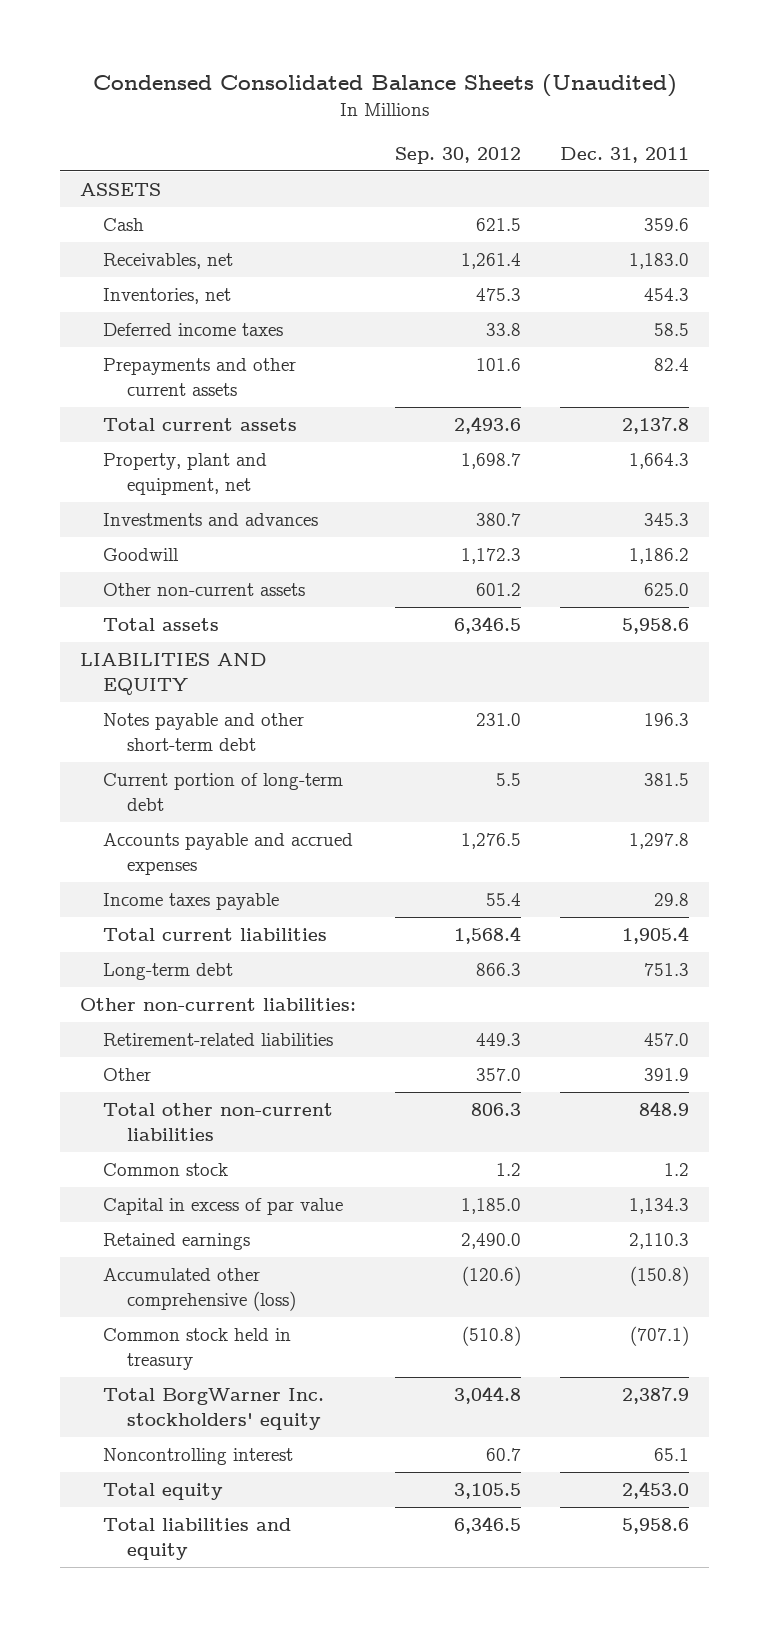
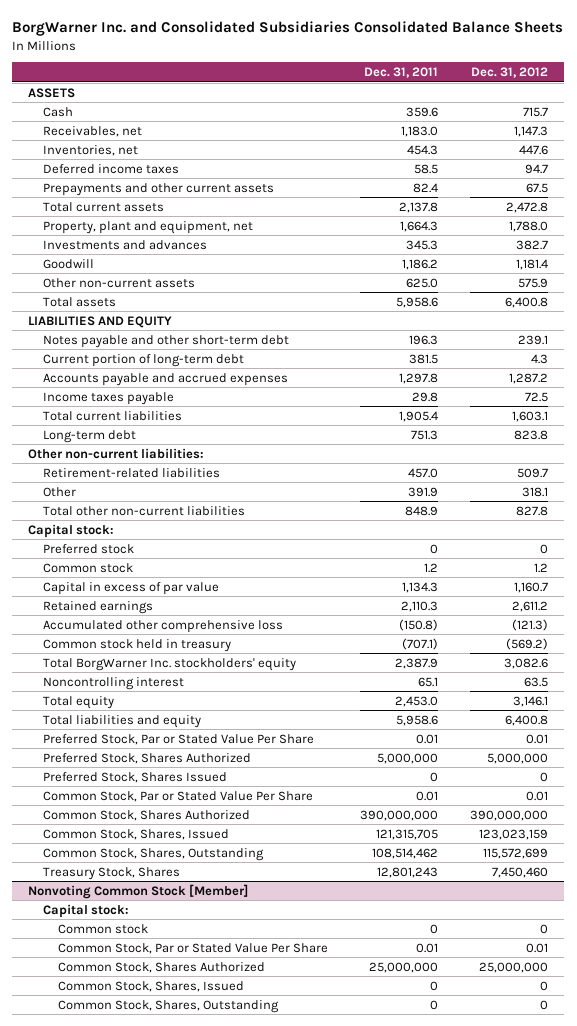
- Condensed Consolidated Balance Sheets (Unaudited)
+ BorgWarner Inc. and Consolidated Subsidiaries Consolidated Balance Sheets
- | Sep. 30, 2012 | Dec. 31, 2011
+ | Dec. 31, 2011 | Dec. 31, 2012
+ Capital stock:
+ Preferred stock | 0 | 0
- Accumulated other comprehensive (loss) | (120.6) | (150.8)
+ Accumulated other comprehensive loss | (150.8) | (121.3)
+ Preferred Stock, Par or Stated Value Per Share | 0.01 | 0.01
+ Preferred Stock, Shares Authorized | 5,000,000 | 5,000,000
+ Preferred Stock, Shares Issued | 0 | 0
+ Common Stock, Par or Stated Value Per Share | 0.01 | 0.01
+ Common Stock, Shares Authorized | 390,000,000 | 390,000,000
+ Common Stock, Shares, Issued | 121,315,705 | 123,023,159
+ Common Stock, Shares, Outstanding | 108,514,462 | 115,572,699
+ Treasury Stock, Shares | 12,801,243 | 7,450,460
+ Nonvoting Common Stock [Member]
+ Capital stock:
+ Common stock | 0 | 0
+ Common Stock, Par or Stated Value Per Share | 0.01 | 0.01
+ Common Stock, Shares Authorized | 25,000,000 | 25,000,000
+ Common Stock, Shares, Issued | 0 | 0
+ Common Stock, Shares, Outstanding | 0 | 0

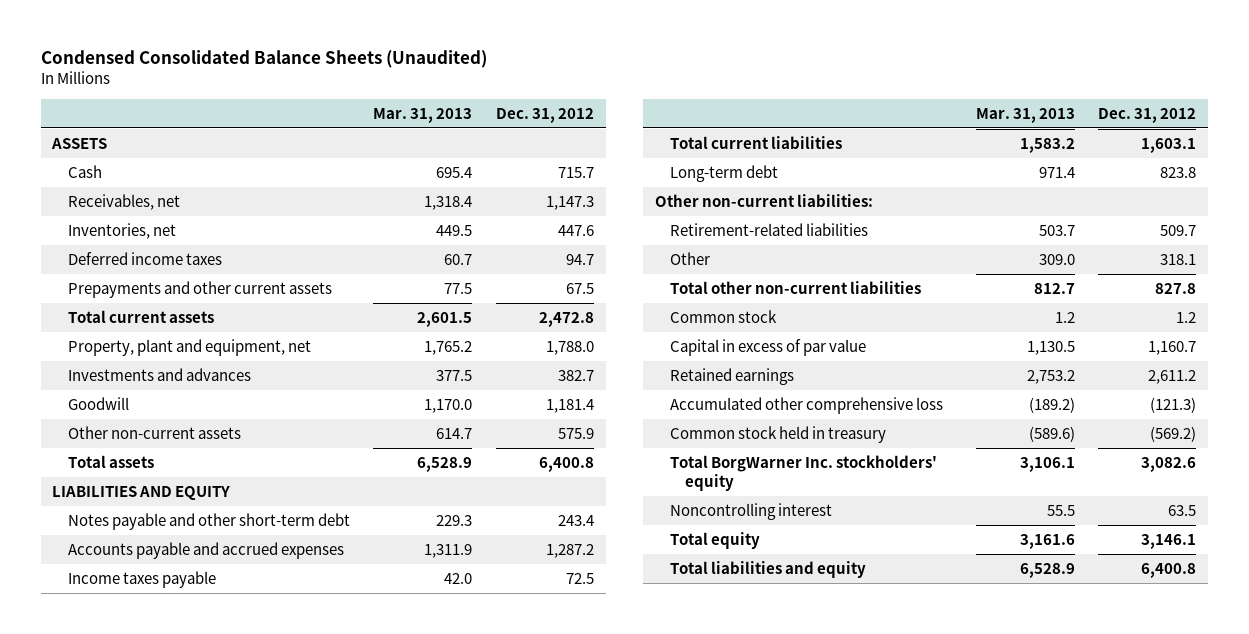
- BorgWarner Inc. and Consolidated Subsidiaries Consolidated Balance Sheets
+ Condensed Consolidated Balance Sheets (Unaudited)
- | Dec. 31, 2011 | Dec. 31, 2012
+ | Mar. 31, 2013 | Dec. 31, 2012
- Notes payable and other short-term debt | 196.3 | 239.1
- Current portion of long-term debt | 381.5 | 4.3
+ Notes payable and other short-term debt | 229.3 | 243.4
- Capital stock:
- Preferred stock | 0 | 0
- Preferred Stock, Par or Stated Value Per Share | 0.01 | 0.01
- Preferred Stock, Shares Authorized | 5,000,000 | 5,000,000
- Preferred Stock, Shares Issued | 0 | 0
- Common Stock, Par or Stated Value Per Share | 0.01 | 0.01
- Common Stock, Shares Authorized | 390,000,000 | 390,000,000
- Common Stock, Shares, Issued | 121,315,705 | 123,023,159
- Common Stock, Shares, Outstanding | 108,514,462 | 115,572,699
- Treasury Stock, Shares | 12,801,243 | 7,450,460
- Nonvoting Common Stock [Member]
- Capital stock:
- Common stock | 0 | 0
- Common Stock, Par or Stated Value Per Share | 0.01 | 0.01
- Common Stock, Shares Authorized | 25,000,000 | 25,000,000
- Common Stock, Shares, Issued | 0 | 0
- Common Stock, Shares, Outstanding | 0 | 0

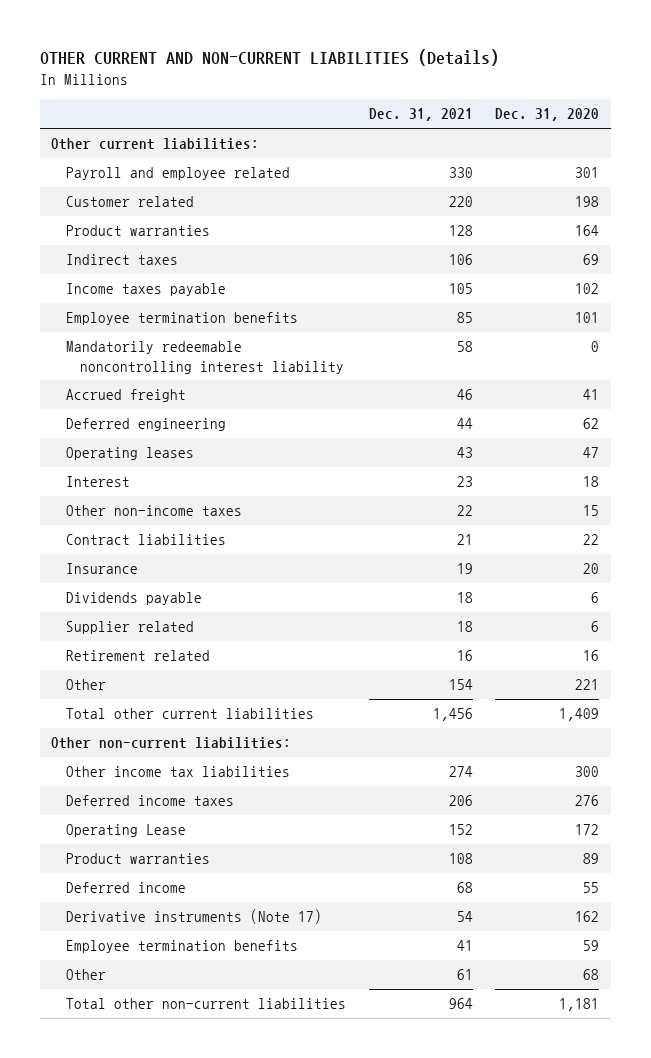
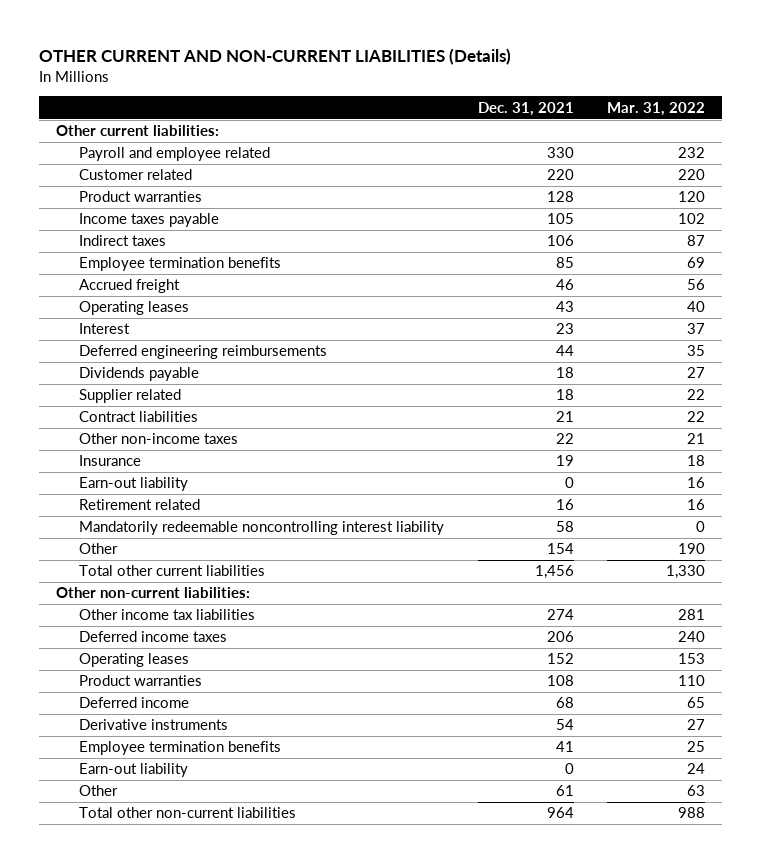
- | Dec. 31, 2021 | Dec. 31, 2020
+ | Dec. 31, 2021 | Mar. 31, 2022
moved down: Indirect taxes | 106 | 87
- Deferred engineering | 44 | 62
+ Deferred engineering reimbursements | 44 | 35
moved down: Contract liabilities | 21 | 22
moved down: Other non-income taxes | 22 | 21
moved down: Insurance | 19 | 18
+ Earn-out liability | 0 | 16
moved down: Mandatorily redeemable noncontrolling interest liability | 58 | 0
- Operating Lease | 152 | 172
+ Operating leases | 152 | 153
- Derivative instruments (Note 17) | 54 | 162
+ Derivative instruments | 54 | 27
+ Earn-out liability | 0 | 24

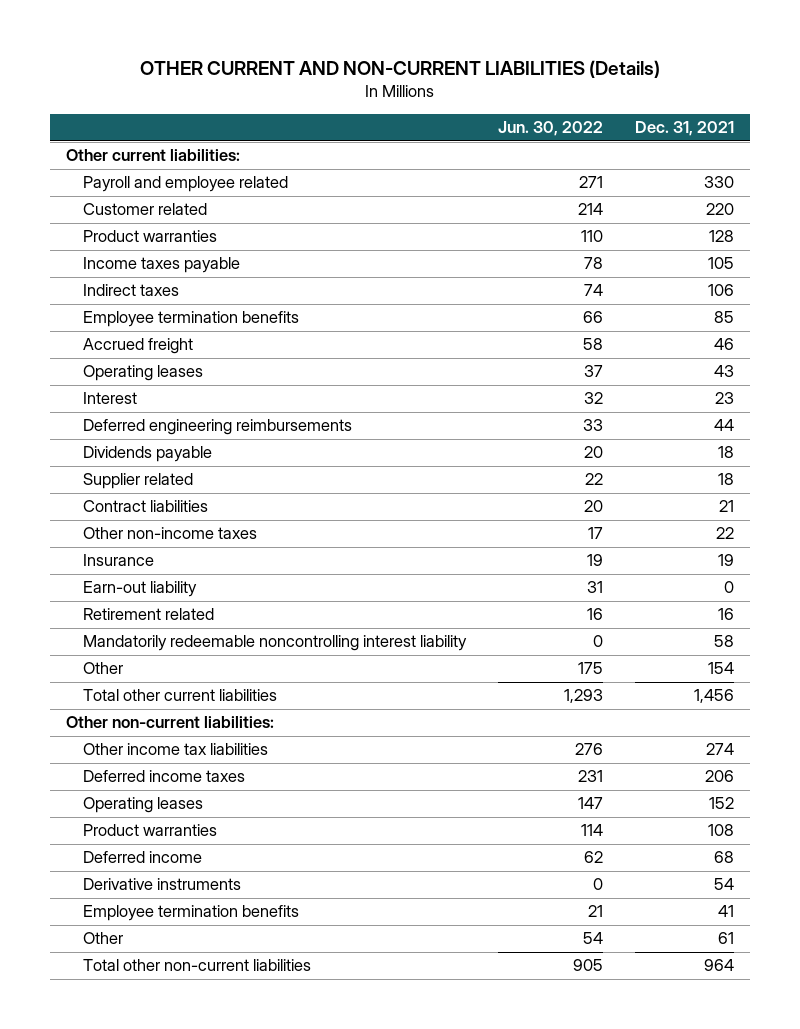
- | Dec. 31, 2021 | Mar. 31, 2022
+ | Jun. 30, 2022 | Dec. 31, 2021
- Earn-out liability | 0 | 24

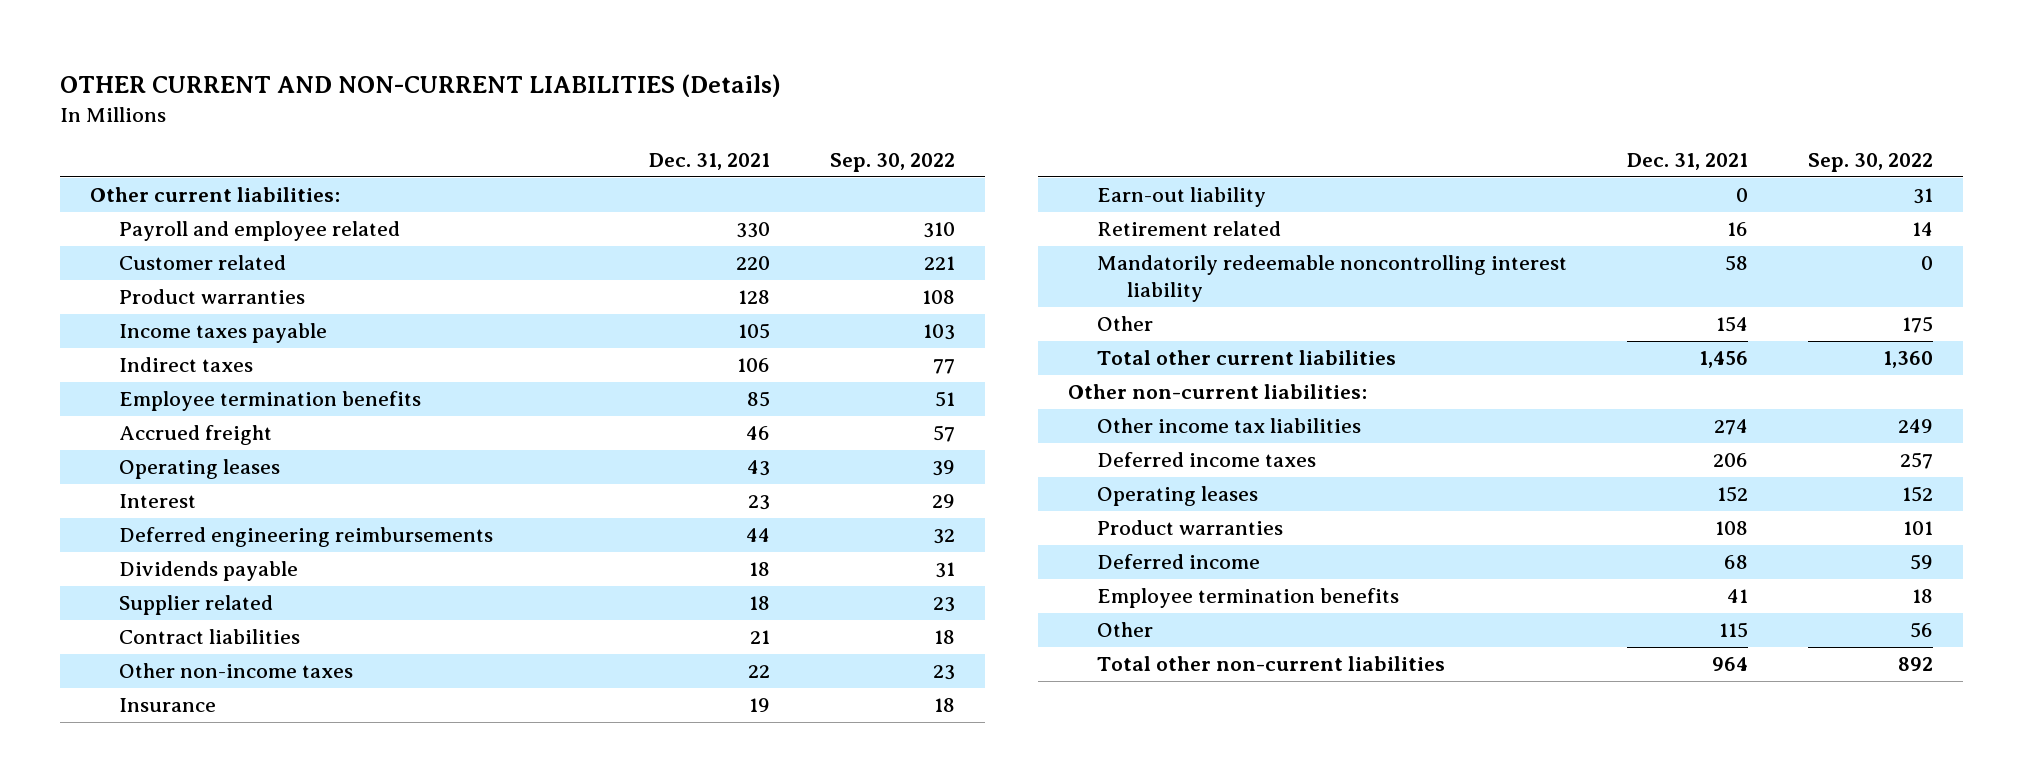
- | Jun. 30, 2022 | Dec. 31, 2021
+ | Dec. 31, 2021 | Sep. 30, 2022
- Derivative instruments | 0 | 54
- Other | 54 | 61
+ Other | 115 | 56

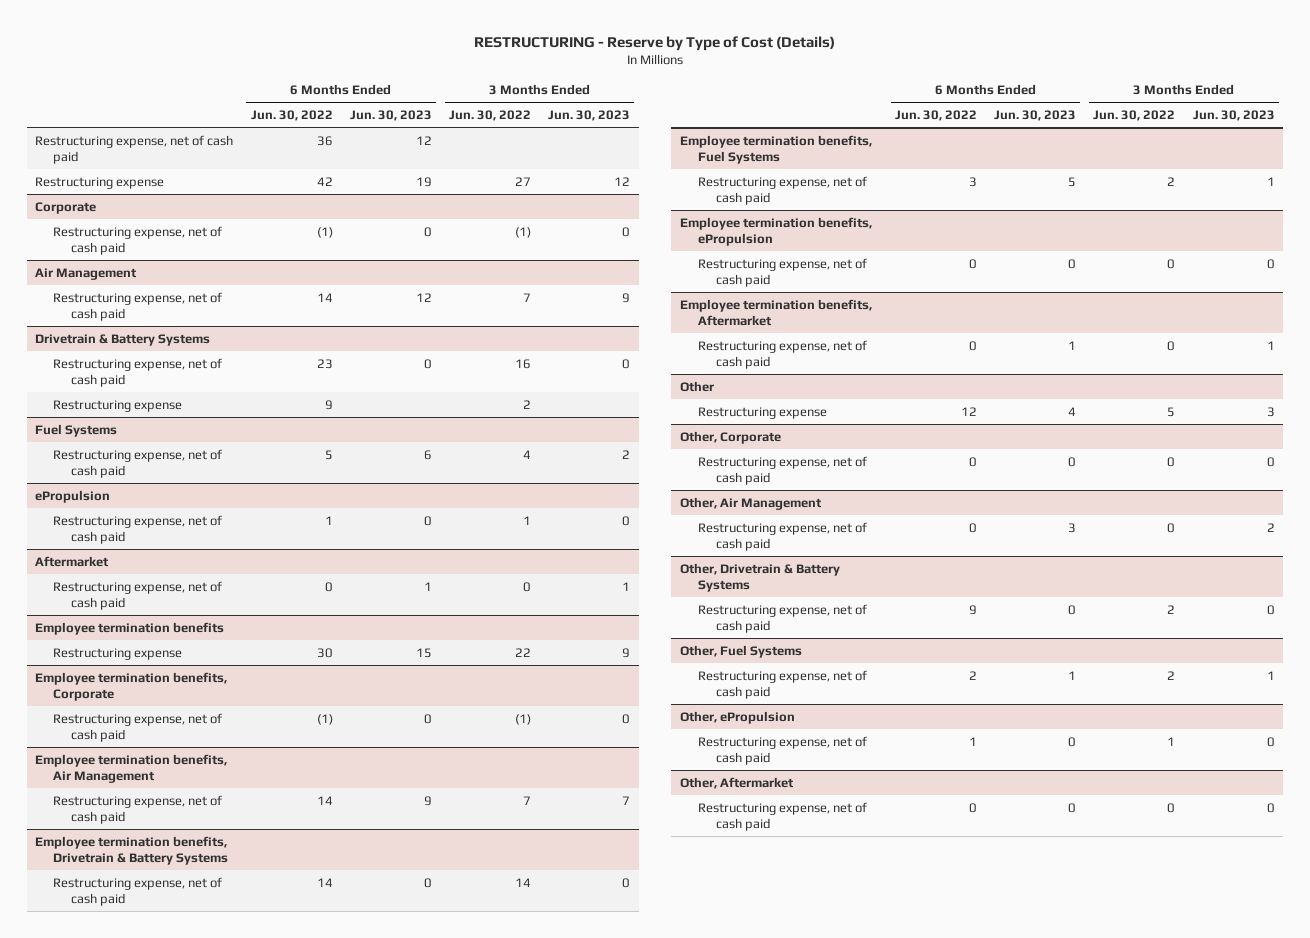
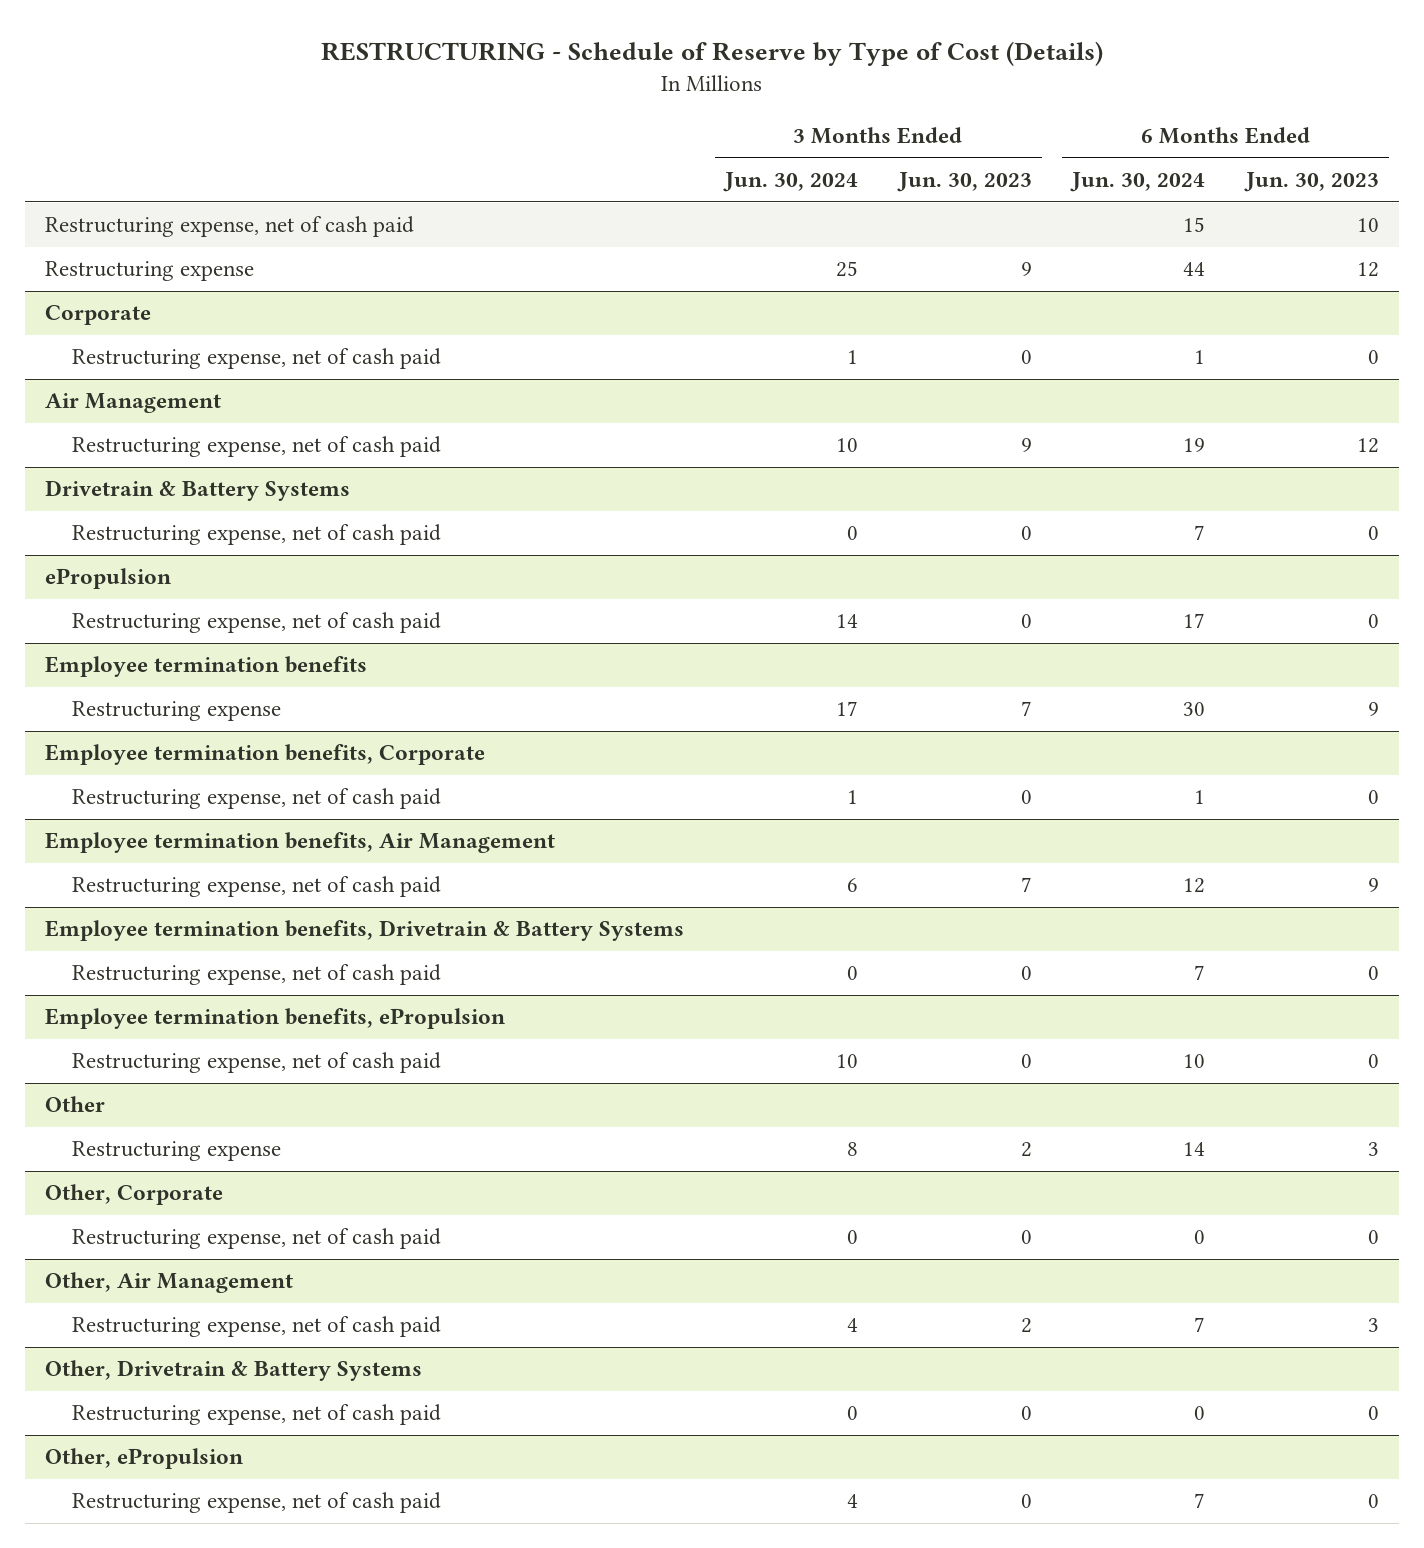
- RESTRUCTURING - Reserve by Type of Cost (Details)
+ RESTRUCTURING - Schedule of Reserve by Type of Cost (Details)
- | 6 Months Ended Jun. 30, 2022 | 6 Months Ended Jun. 30, 2023 | 3 Months Ended Jun. 30, 2022 | 3 Months Ended Jun. 30, 2023
+ | 3 Months Ended Jun. 30, 2024 | 3 Months Ended Jun. 30, 2023 | 6 Months Ended Jun. 30, 2024 | 6 Months Ended Jun. 30, 2023
- Restructuring expense, net of cash paid | 36 | 12 | |
- Restructuring expense | 42 | 19 | 27 | 12
+ Restructuring expense, net of cash paid | | | 15 | 10
+ Restructuring expense | 25 | 9 | 44 | 12
@ Drivetrain & Battery Systems
- Restructuring expense | 9 | | 2 |
- Fuel Systems
- Restructuring expense, net of cash paid | 5 | 6 | 4 | 2
- Aftermarket
- Restructuring expense, net of cash paid | 0 | 1 | 0 | 1
@ Employee termination benefits
- Restructuring expense | 30 | 15 | 22 | 9
+ Restructuring expense | 17 | 7 | 30 | 9
- Employee termination benefits, Fuel Systems
- Restructuring expense, net of cash paid | 3 | 5 | 2 | 1
- Employee termination benefits, Aftermarket
- Restructuring expense, net of cash paid | 0 | 1 | 0 | 1
@ Other
- Restructuring expense | 12 | 4 | 5 | 3
+ Restructuring expense | 8 | 2 | 14 | 3
- Other, Fuel Systems
- Restructuring expense, net of cash paid | 2 | 1 | 2 | 1
- Other, Aftermarket
- Restructuring expense, net of cash paid | 0 | 0 | 0 | 0

